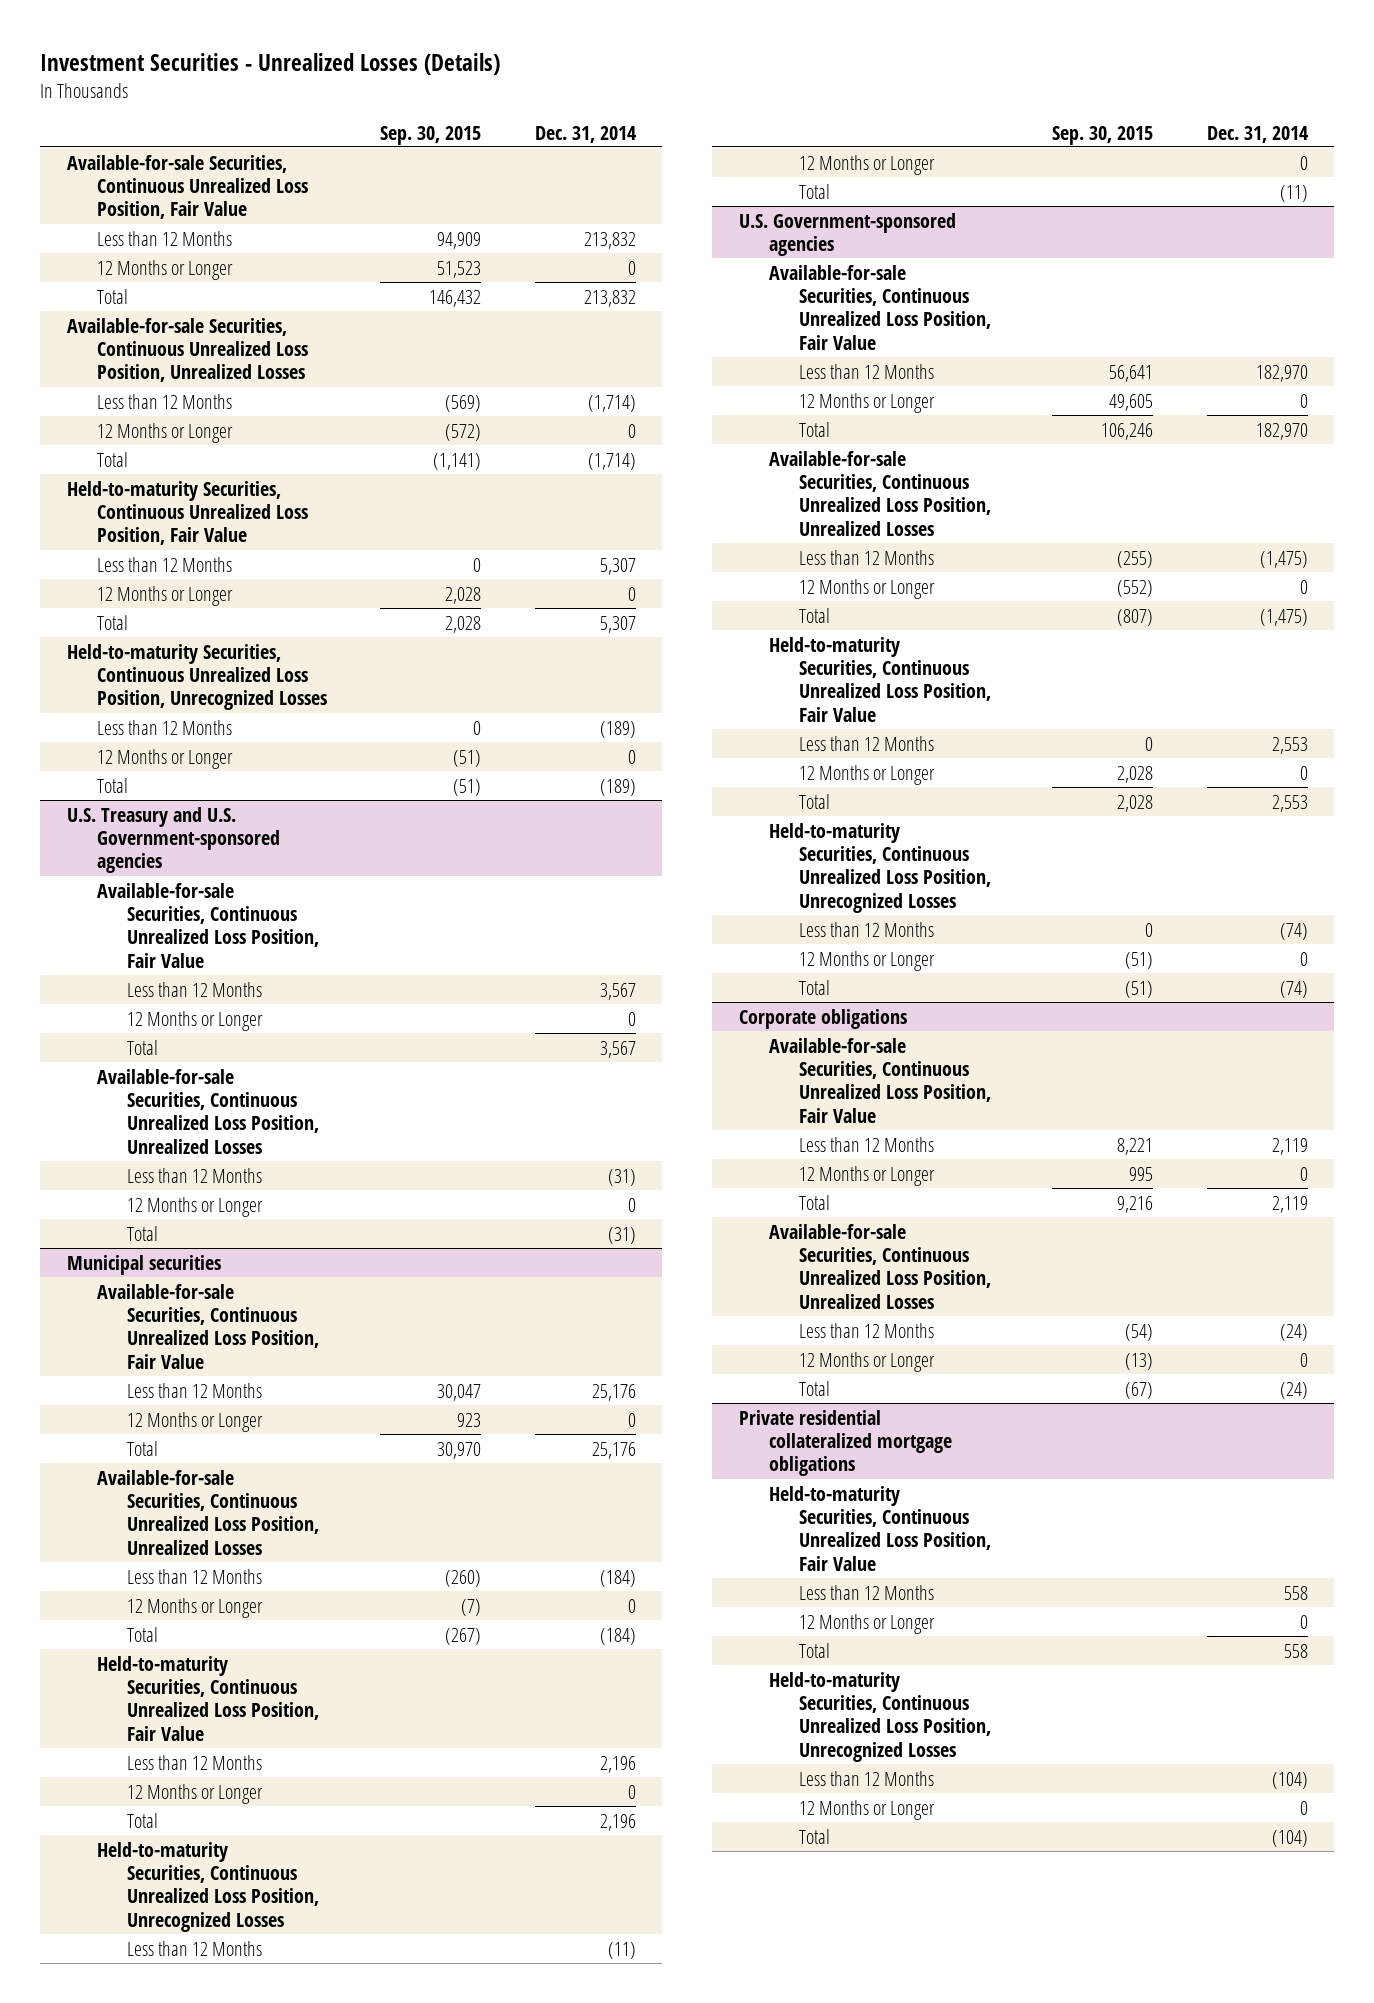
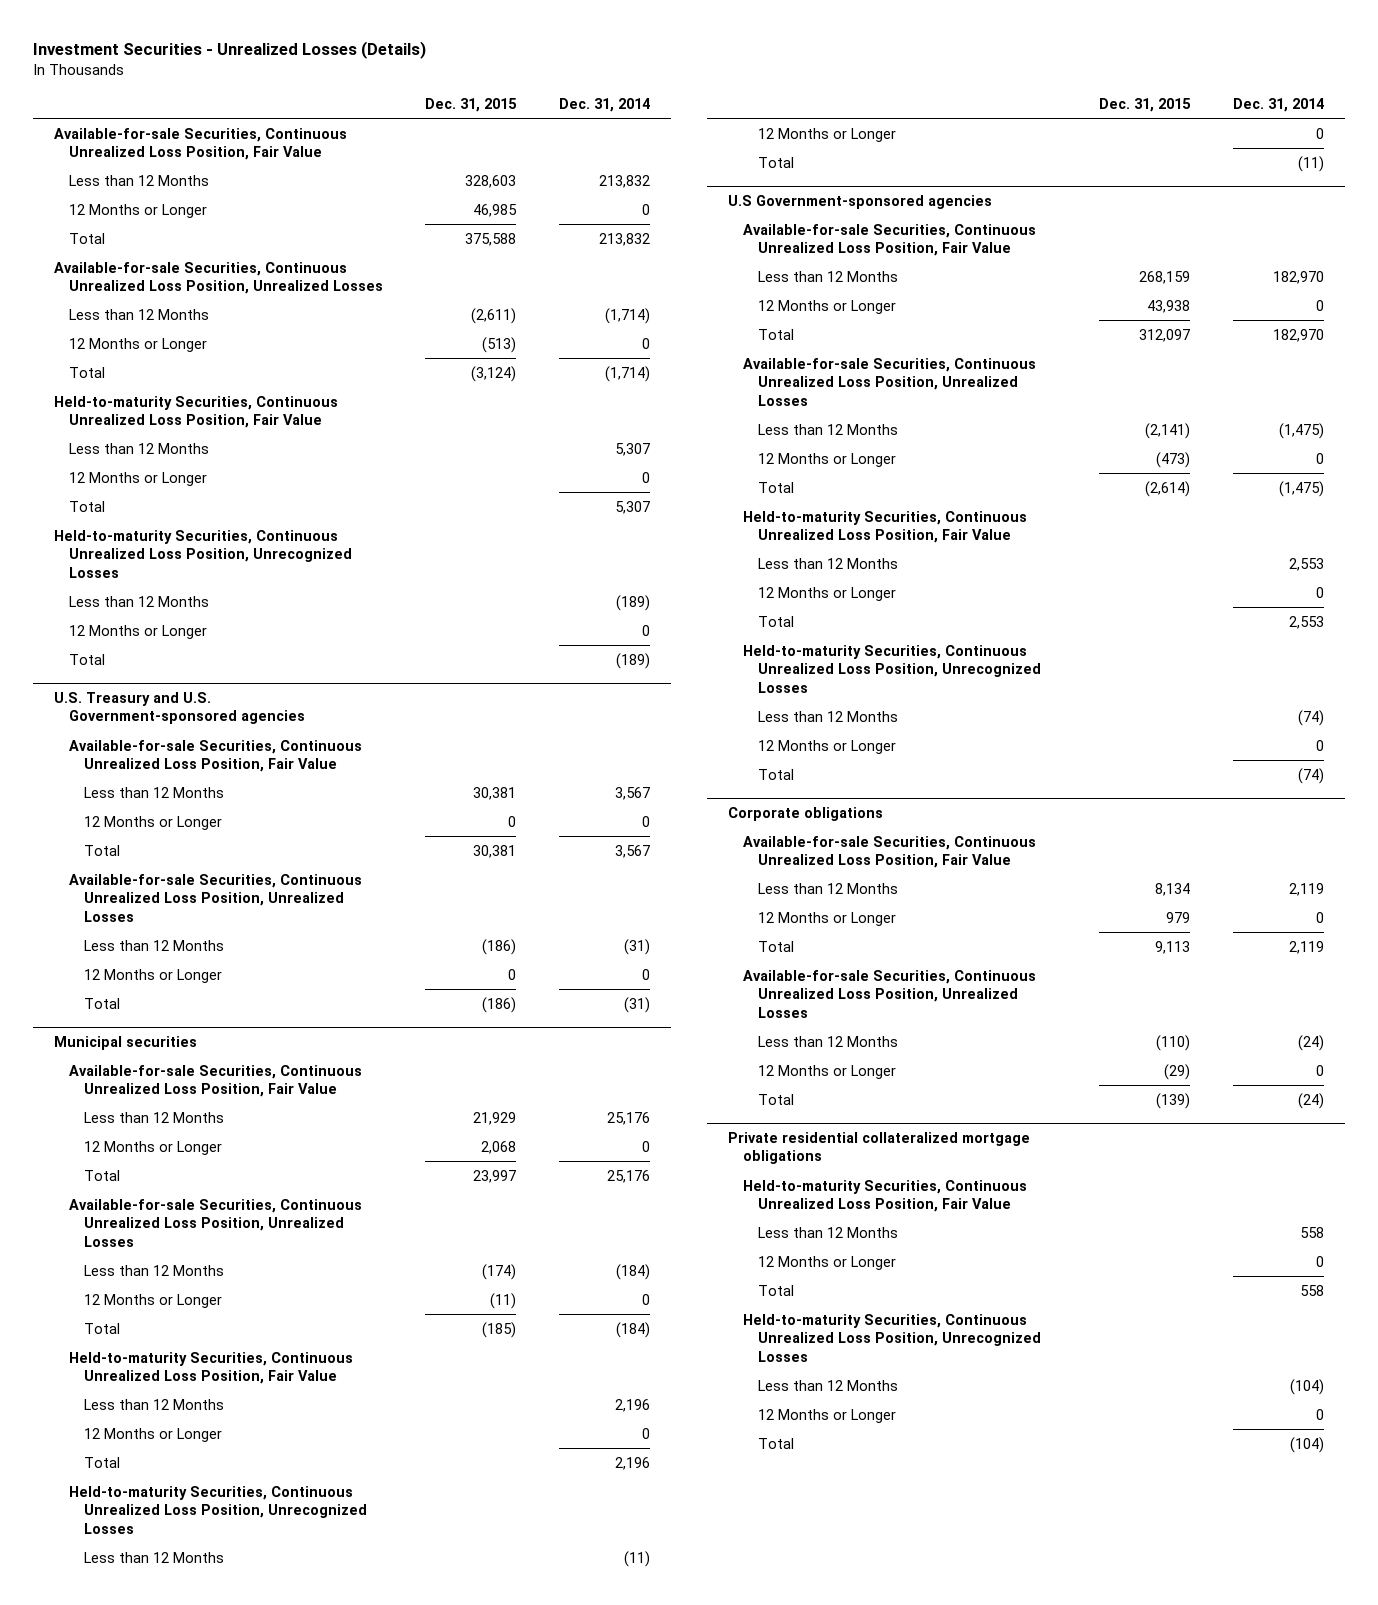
- | Sep. 30, 2015 | Dec. 31, 2014
+ | Dec. 31, 2015 | Dec. 31, 2014
- U.S. Government-sponsored agencies
+ U.S Government-sponsored agencies

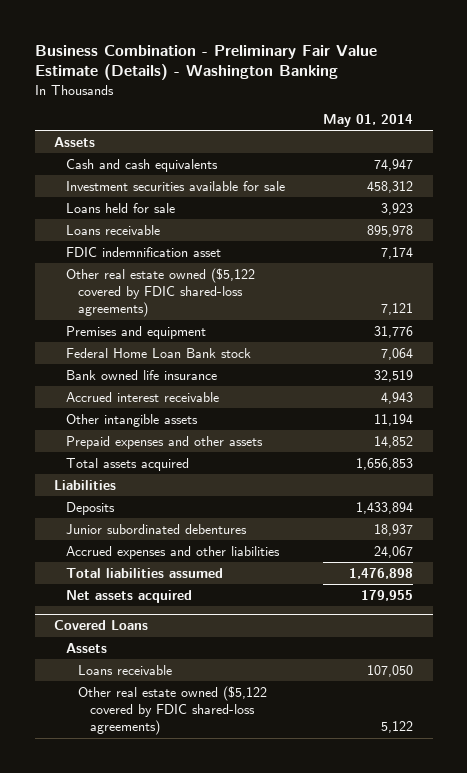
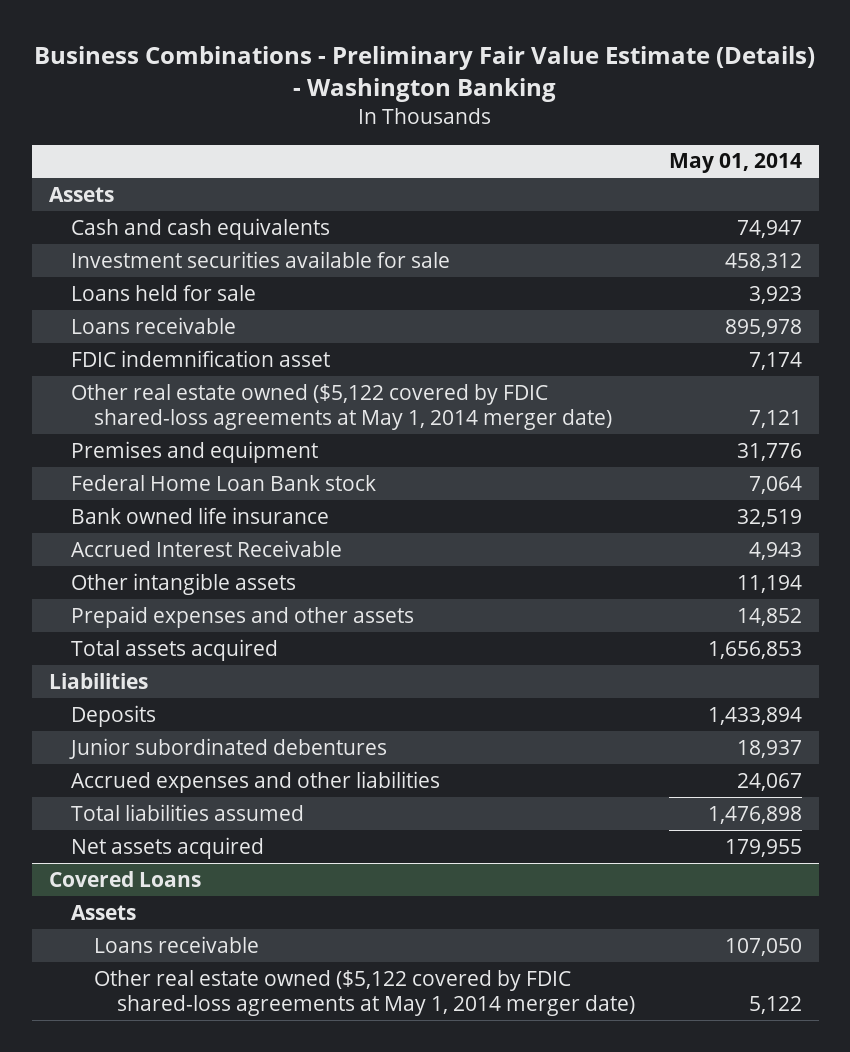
- Business Combination - Preliminary Fair Value Estimate (Details) - Washington Banking
+ Business Combinations - Preliminary Fair Value Estimate (Details) - Washington Banking
- Other real estate owned ($5,122 covered by FDIC shared-loss agreements) | 7,121
+ Other real estate owned ($5,122 covered by FDIC shared-loss agreements at May 1, 2014 merger date) | 7,121
- Accrued interest receivable | 4,943
+ Accrued Interest Receivable | 4,943
@ Covered Loans
- Other real estate owned ($5,122 covered by FDIC shared-loss agreements) | 5,122
+ Other real estate owned ($5,122 covered by FDIC shared-loss agreements at May 1, 2014 merger date) | 5,122

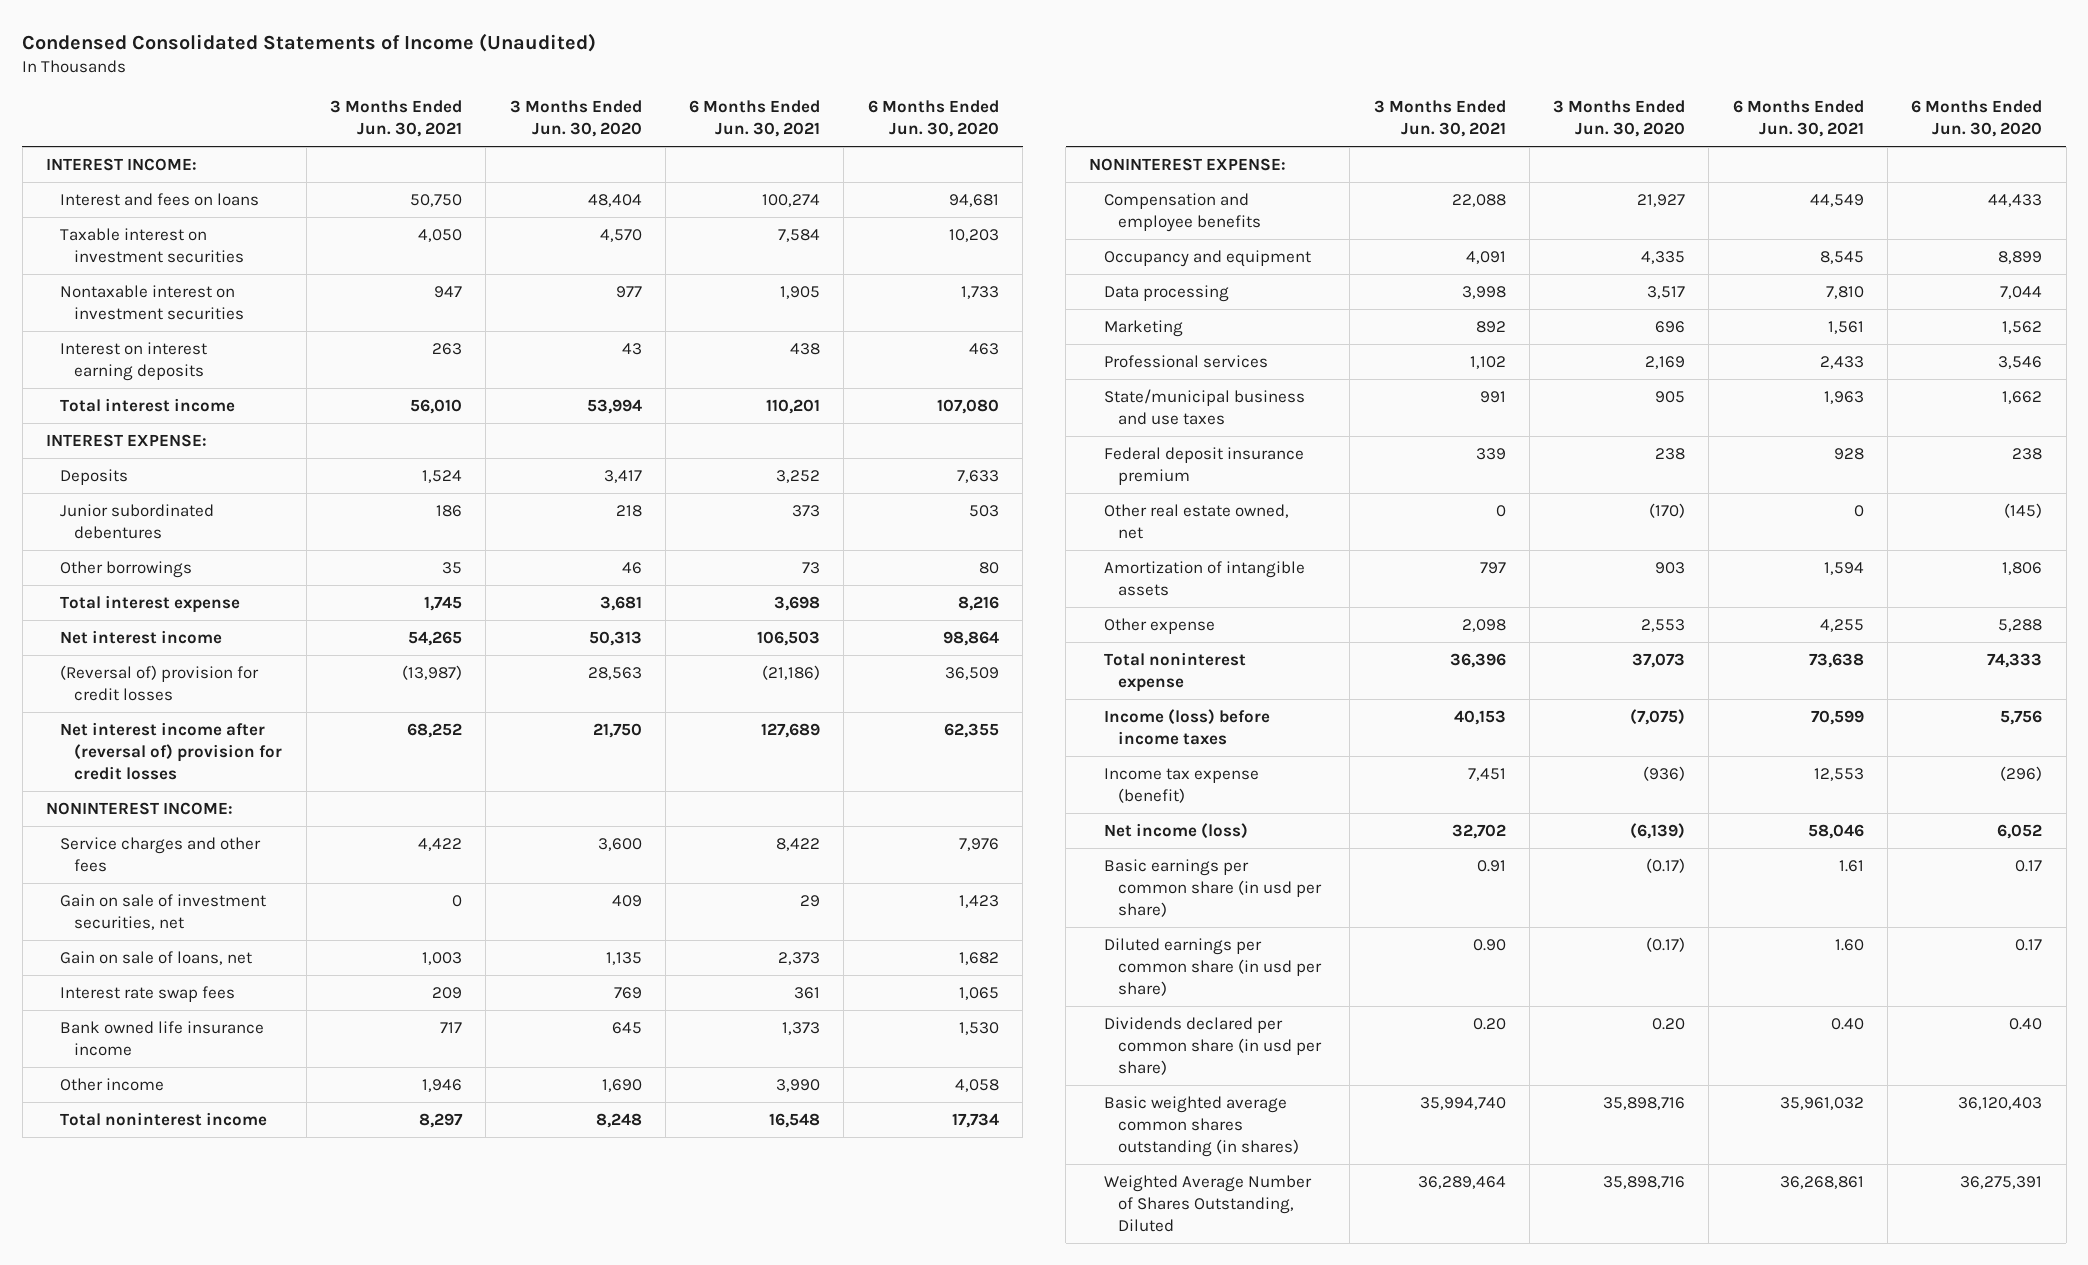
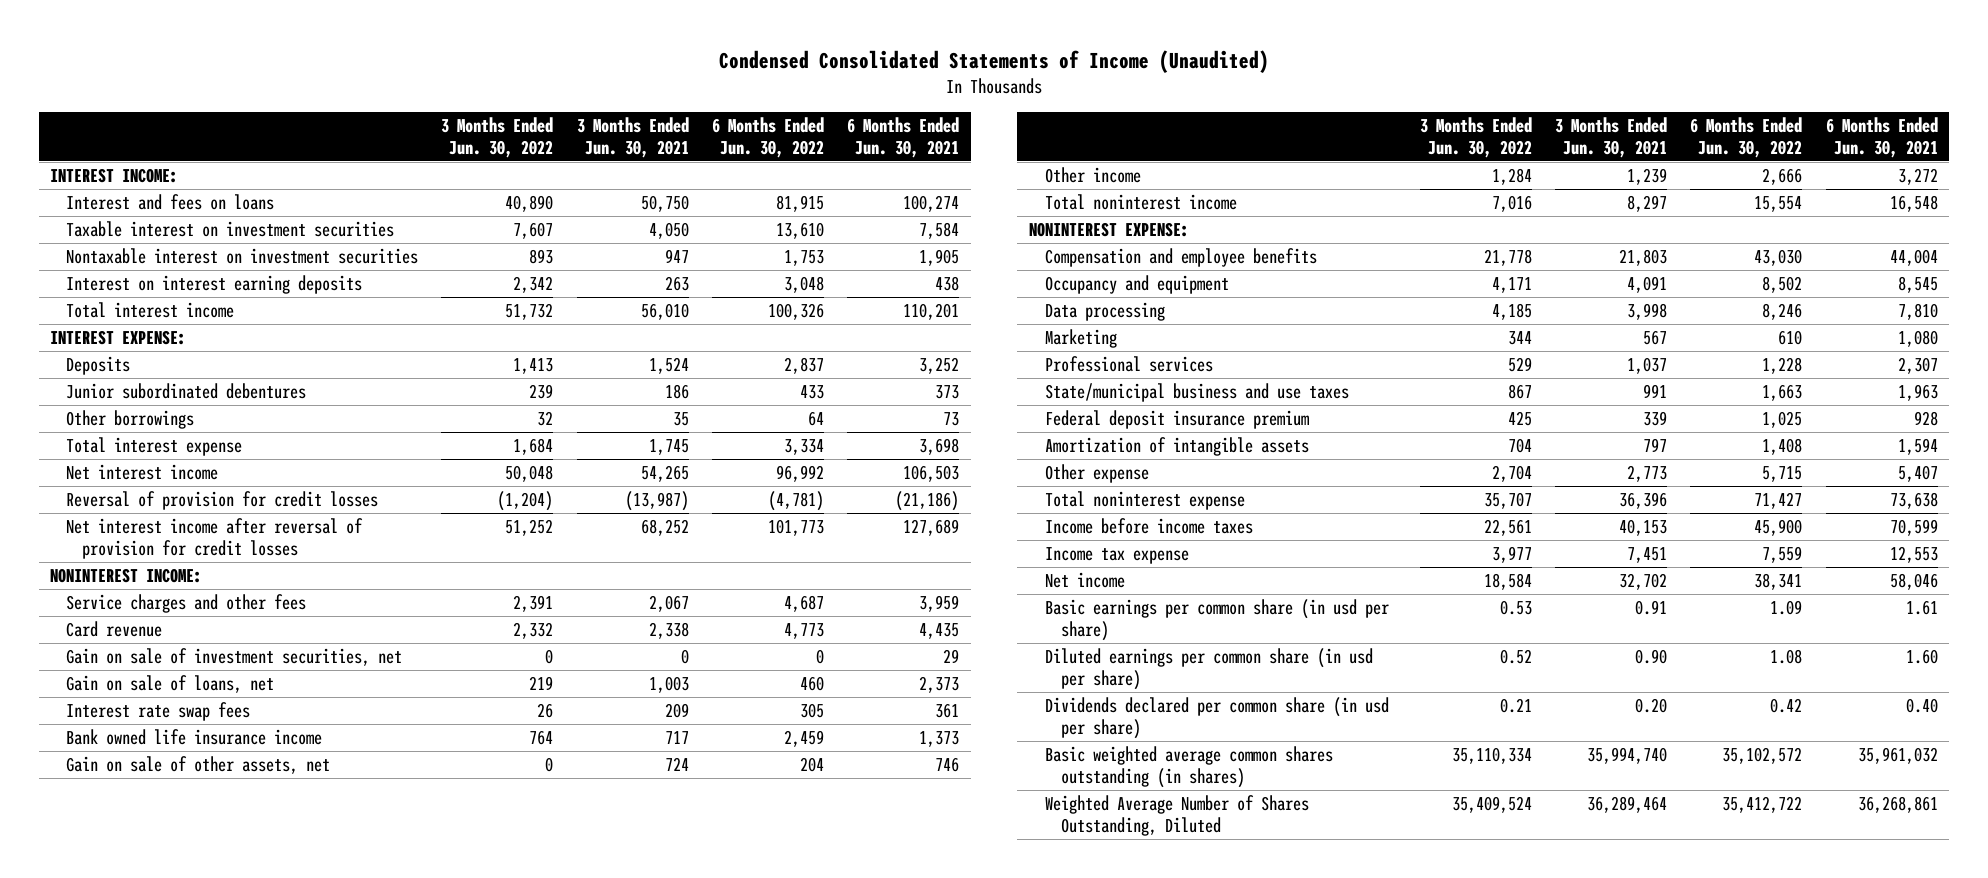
- | 3 Months Ended Jun. 30, 2021 | 3 Months Ended Jun. 30, 2020 | 6 Months Ended Jun. 30, 2021 | 6 Months Ended Jun. 30, 2020
+ | 3 Months Ended Jun. 30, 2022 | 3 Months Ended Jun. 30, 2021 | 6 Months Ended Jun. 30, 2022 | 6 Months Ended Jun. 30, 2021
- (Reversal of) provision for credit losses | (13,987) | 28,563 | (21,186) | 36,509
- Net interest income after (reversal of) provision for credit losses | 68,252 | 21,750 | 127,689 | 62,355
+ Reversal of provision for credit losses | (1,204) | (13,987) | (4,781) | (21,186)
+ Net interest income after reversal of provision for credit losses | 51,252 | 68,252 | 101,773 | 127,689
- Service charges and other fees | 4,422 | 3,600 | 8,422 | 7,976
+ Service charges and other fees | 2,391 | 2,067 | 4,687 | 3,959
+ Card revenue | 2,332 | 2,338 | 4,773 | 4,435
- Other income | 1,946 | 1,690 | 3,990 | 4,058
+ Gain on sale of other assets, net | 0 | 724 | 204 | 746
+ Other income | 1,284 | 1,239 | 2,666 | 3,272
- Compensation and employee benefits | 22,088 | 21,927 | 44,549 | 44,433
+ Compensation and employee benefits | 21,778 | 21,803 | 43,030 | 44,004
- Marketing | 892 | 696 | 1,561 | 1,562
- Professional services | 1,102 | 2,169 | 2,433 | 3,546
+ Marketing | 344 | 567 | 610 | 1,080
+ Professional services | 529 | 1,037 | 1,228 | 2,307
- Other real estate owned, net | 0 | (170) | 0 | (145)
- Other expense | 2,098 | 2,553 | 4,255 | 5,288
+ Other expense | 2,704 | 2,773 | 5,715 | 5,407
- Income (loss) before income taxes | 40,153 | (7,075) | 70,599 | 5,756
- Income tax expense (benefit) | 7,451 | (936) | 12,553 | (296)
- Net income (loss) | 32,702 | (6,139) | 58,046 | 6,052
+ Income before income taxes | 22,561 | 40,153 | 45,900 | 70,599
+ Income tax expense | 3,977 | 7,451 | 7,559 | 12,553
+ Net income | 18,584 | 32,702 | 38,341 | 58,046

